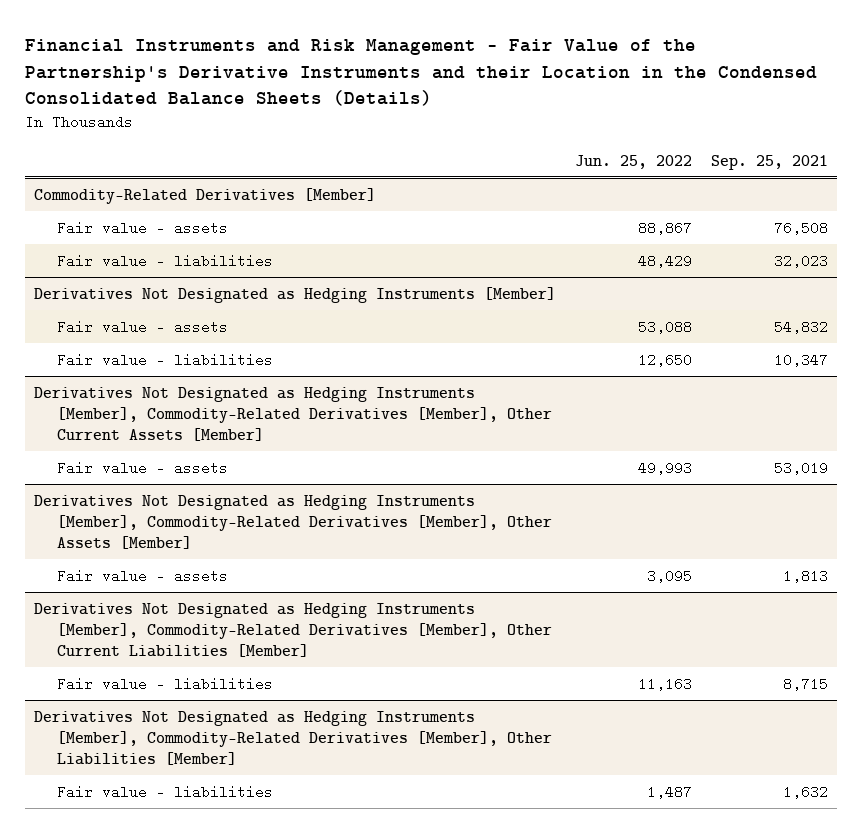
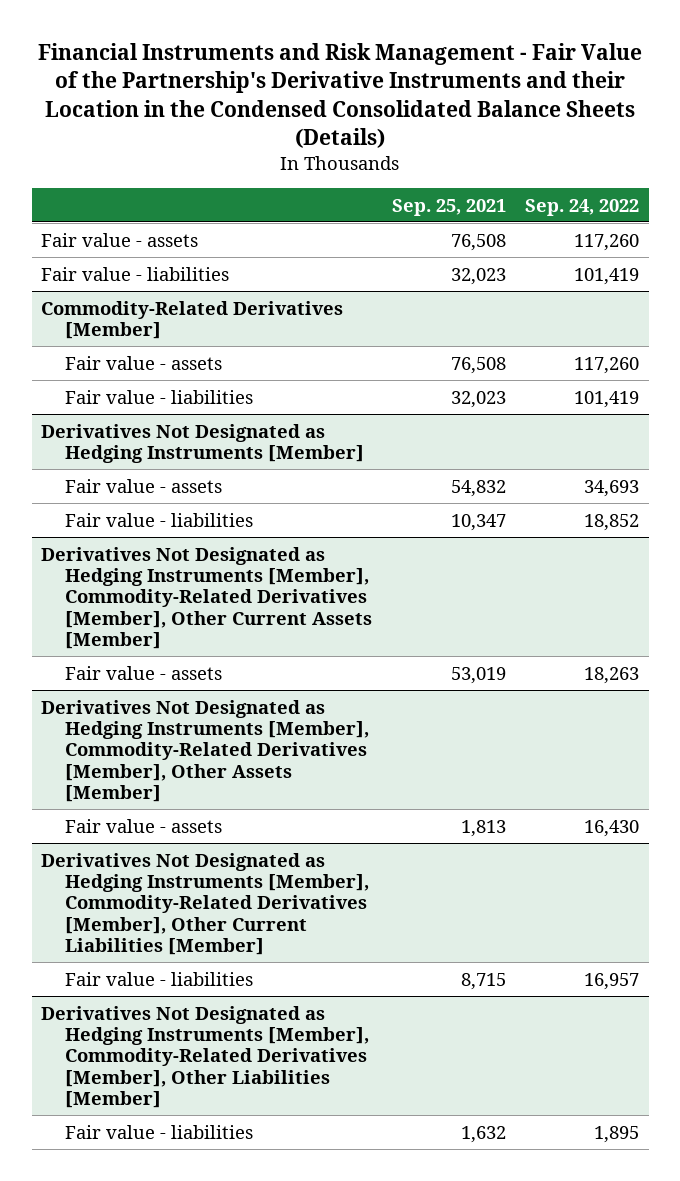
- | Jun. 25, 2022 | Sep. 25, 2021
+ | Sep. 25, 2021 | Sep. 24, 2022
+ Fair value - assets | 76,508 | 117,260
+ Fair value - liabilities | 32,023 | 101,419

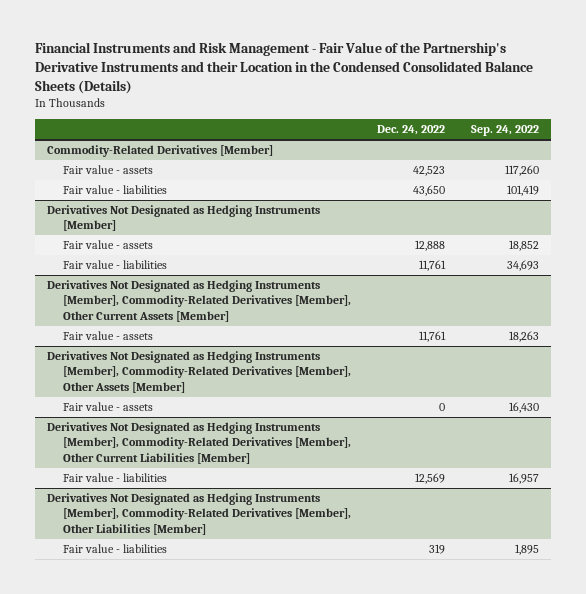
- | Sep. 25, 2021 | Sep. 24, 2022
+ | Dec. 24, 2022 | Sep. 24, 2022
- Fair value - assets | 76,508 | 117,260
- Fair value - liabilities | 32,023 | 101,419
@ Derivatives Not Designated as Hedging Instruments [Member]
- Fair value - assets | 54,832 | 34,693
- Fair value - liabilities | 10,347 | 18,852
+ Fair value - assets | 12,888 | 18,852
+ Fair value - liabilities | 11,761 | 34,693

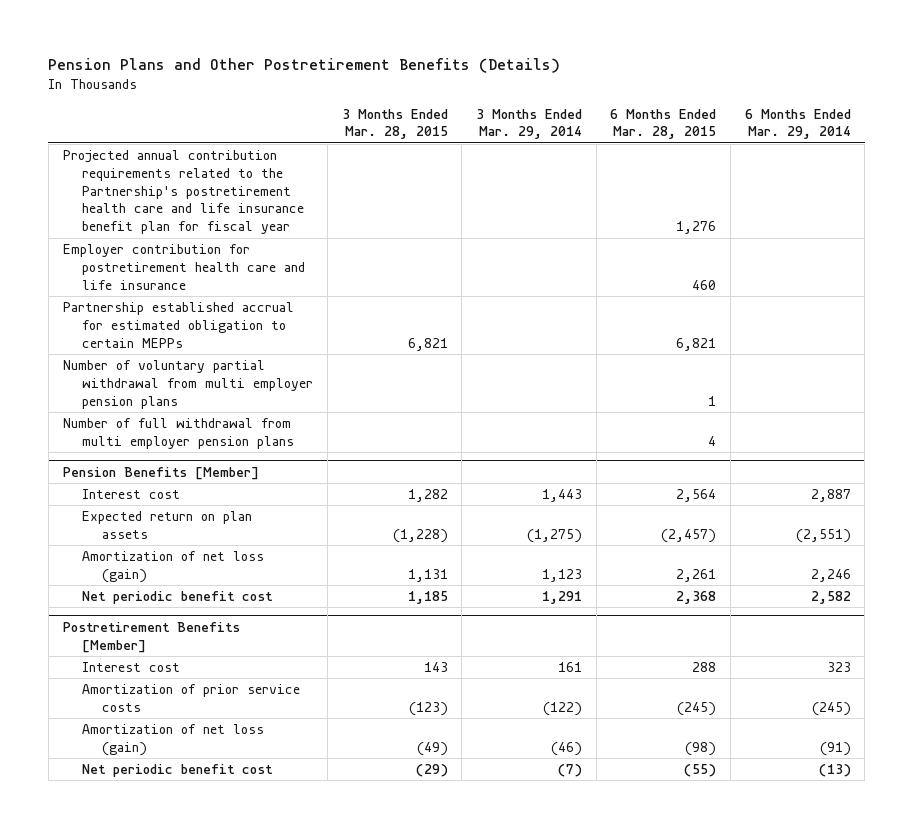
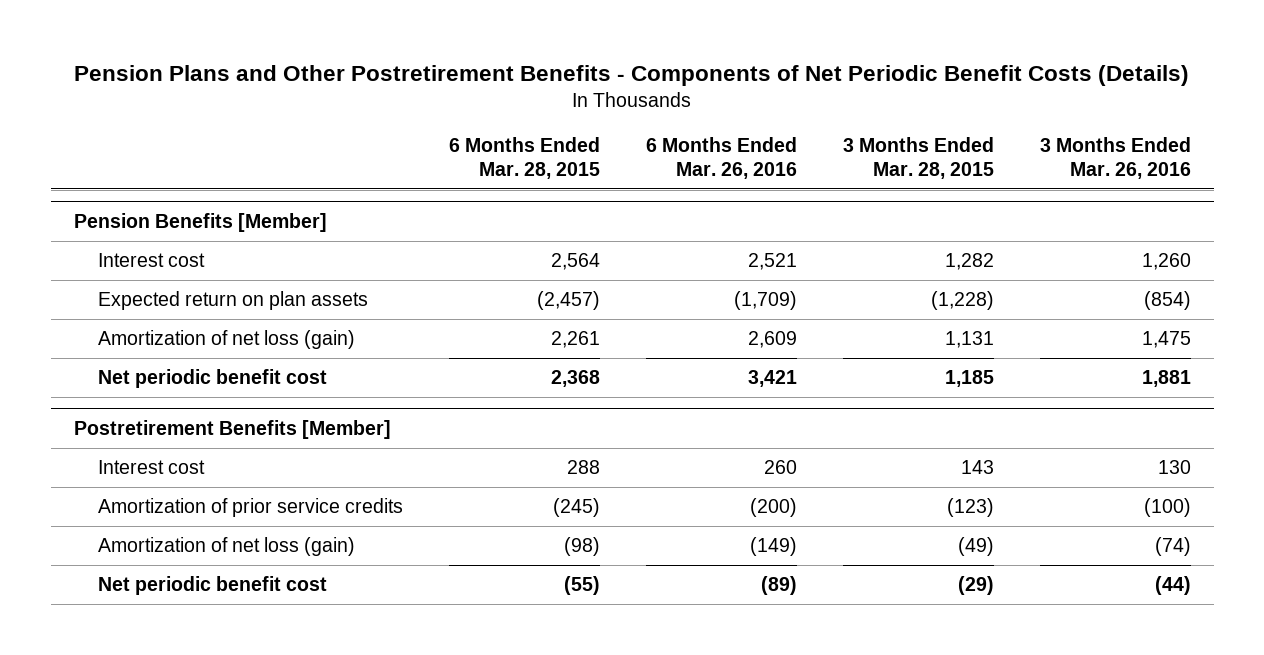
- Pension Plans and Other Postretirement Benefits (Details)
+ Pension Plans and Other Postretirement Benefits - Components of Net Periodic Benefit Costs (Details)
- | 3 Months Ended Mar. 28, 2015 | 3 Months Ended Mar. 29, 2014 | 6 Months Ended Mar. 28, 2015 | 6 Months Ended Mar. 29, 2014
+ | 6 Months Ended Mar. 28, 2015 | 6 Months Ended Mar. 26, 2016 | 3 Months Ended Mar. 28, 2015 | 3 Months Ended Mar. 26, 2016
- Projected annual contribution requirements related to the Partnership's postretirement health care and life insurance benefit plan for fiscal year | | | 1,276 |
- Employer contribution for postretirement health care and life insurance | | | 460 |
- Partnership established accrual for estimated obligation to certain MEPPs | 6,821 | | 6,821 |
- Number of voluntary partial withdrawal from multi employer pension plans | | | 1 |
- Number of full withdrawal from multi employer pension plans | | | 4 |
@ Postretirement Benefits [Member]
- Amortization of prior service costs | (123) | (122) | (245) | (245)
+ Amortization of prior service credits | (245) | (200) | (123) | (100)

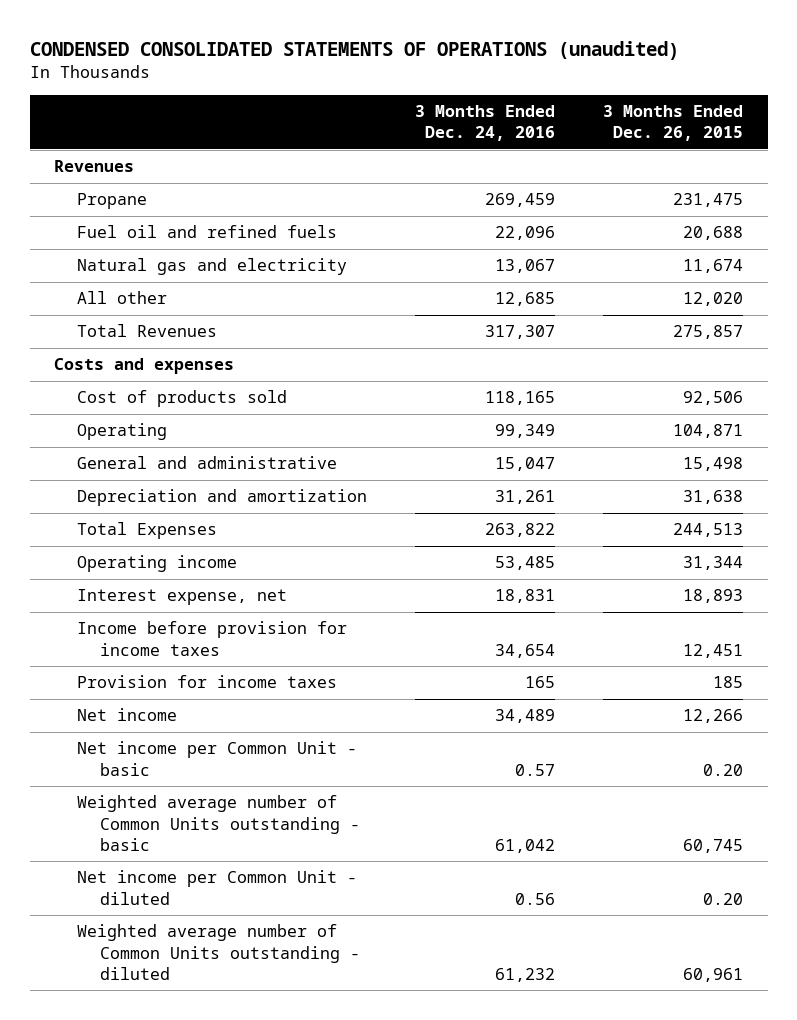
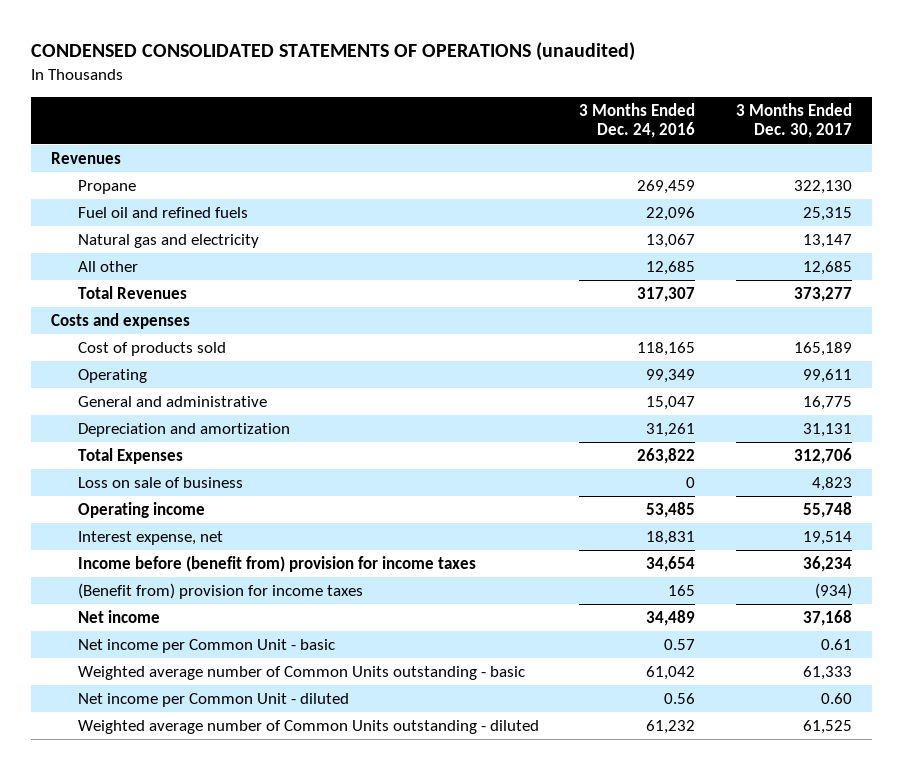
- | 3 Months Ended Dec. 24, 2016 | 3 Months Ended Dec. 26, 2015
+ | 3 Months Ended Dec. 24, 2016 | 3 Months Ended Dec. 30, 2017
+ Loss on sale of business | 0 | 4,823
- Income before provision for income taxes | 34,654 | 12,451
- Provision for income taxes | 165 | 185
+ Income before (benefit from) provision for income taxes | 34,654 | 36,234
+ (Benefit from) provision for income taxes | 165 | (934)

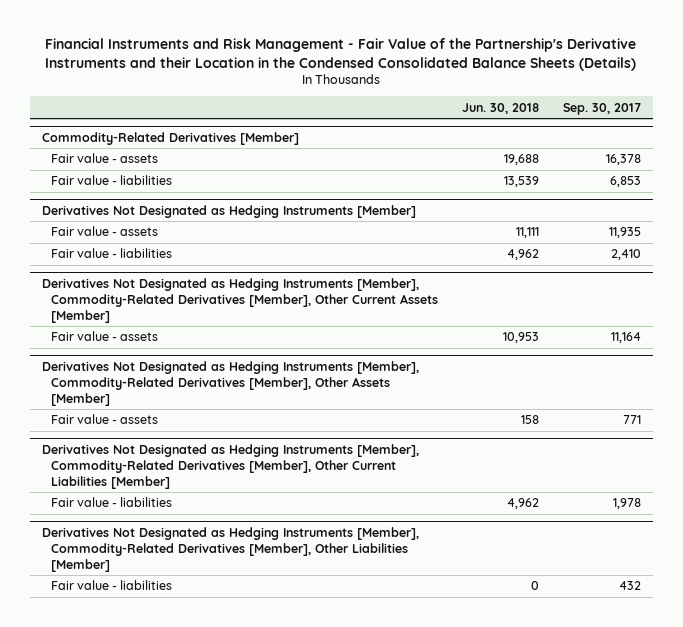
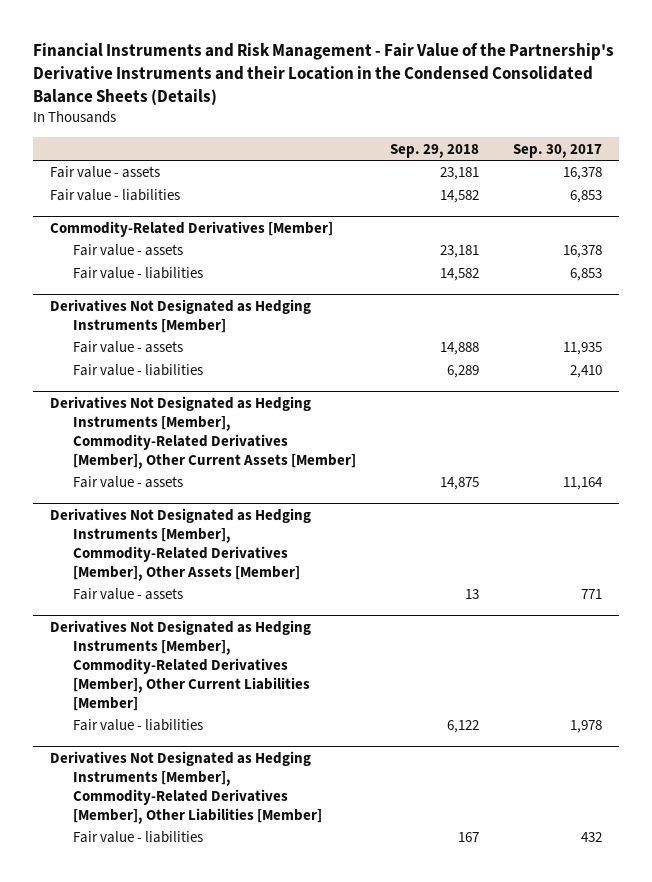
- | Jun. 30, 2018 | Sep. 30, 2017
+ | Sep. 29, 2018 | Sep. 30, 2017
+ Fair value - assets | 23,181 | 16,378
+ Fair value - liabilities | 14,582 | 6,853

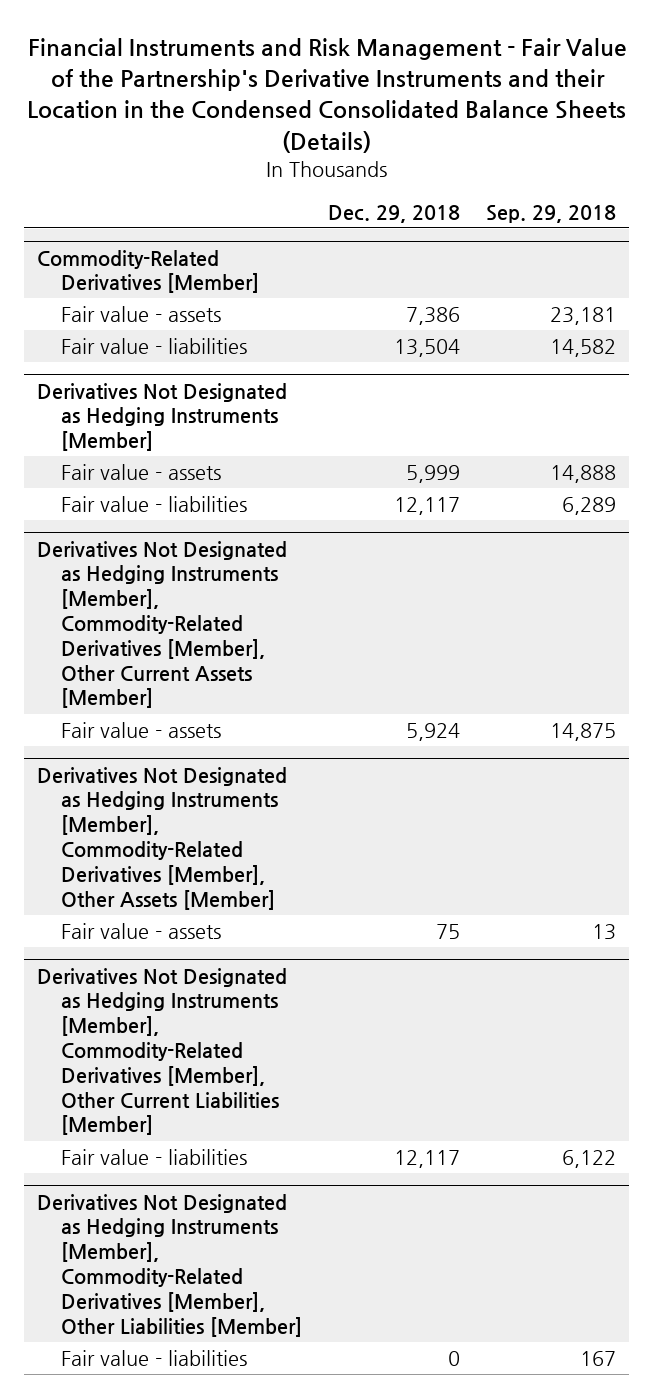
- | Sep. 29, 2018 | Sep. 30, 2017
+ | Dec. 29, 2018 | Sep. 29, 2018
- Fair value - assets | 23,181 | 16,378
- Fair value - liabilities | 14,582 | 6,853

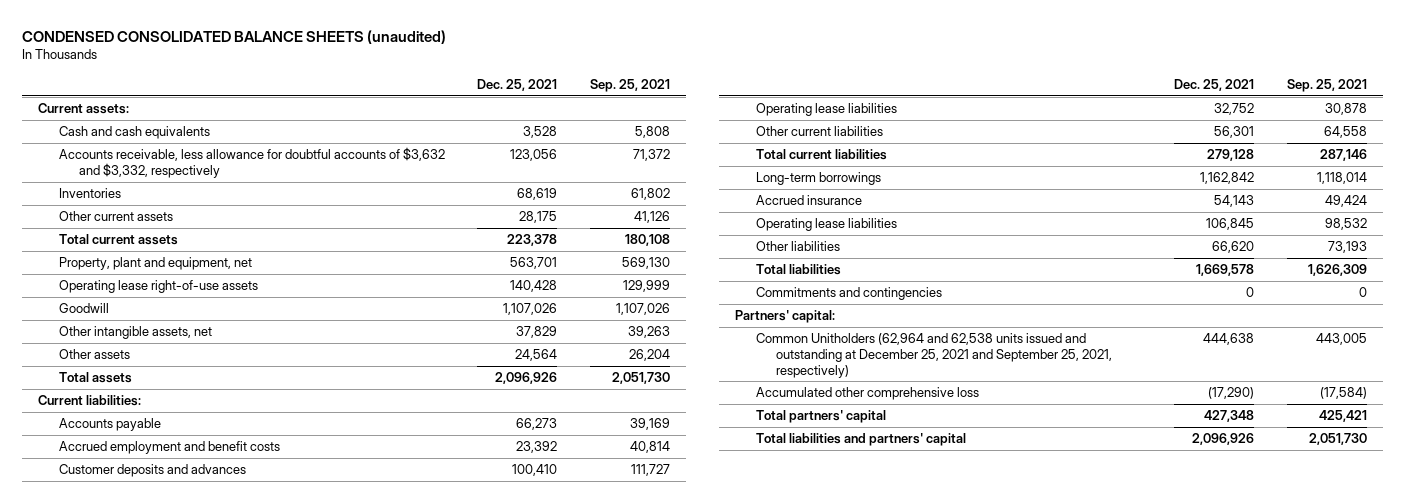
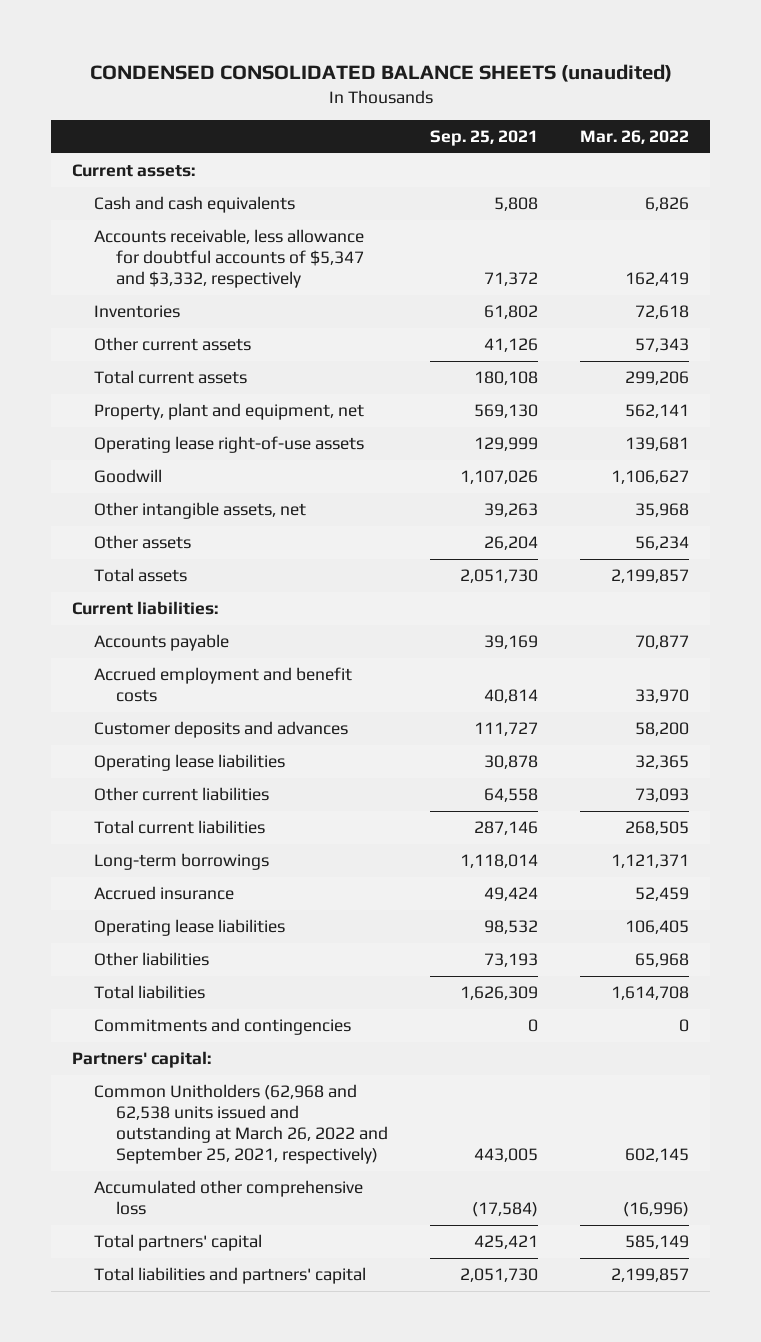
- | Dec. 25, 2021 | Sep. 25, 2021
+ | Sep. 25, 2021 | Mar. 26, 2022
- Accounts receivable, less allowance for doubtful accounts of $3,632 and $3,332, respectively | 123,056 | 71,372
+ Accounts receivable, less allowance for doubtful accounts of $5,347 and $3,332, respectively | 71,372 | 162,419
- Common Unitholders (62,964 and 62,538 units issued and outstanding at December 25, 2021 and September 25, 2021, respectively) | 444,638 | 443,005
+ Common Unitholders (62,968 and 62,538 units issued and outstanding at March 26, 2022 and September 25, 2021, respectively) | 443,005 | 602,145

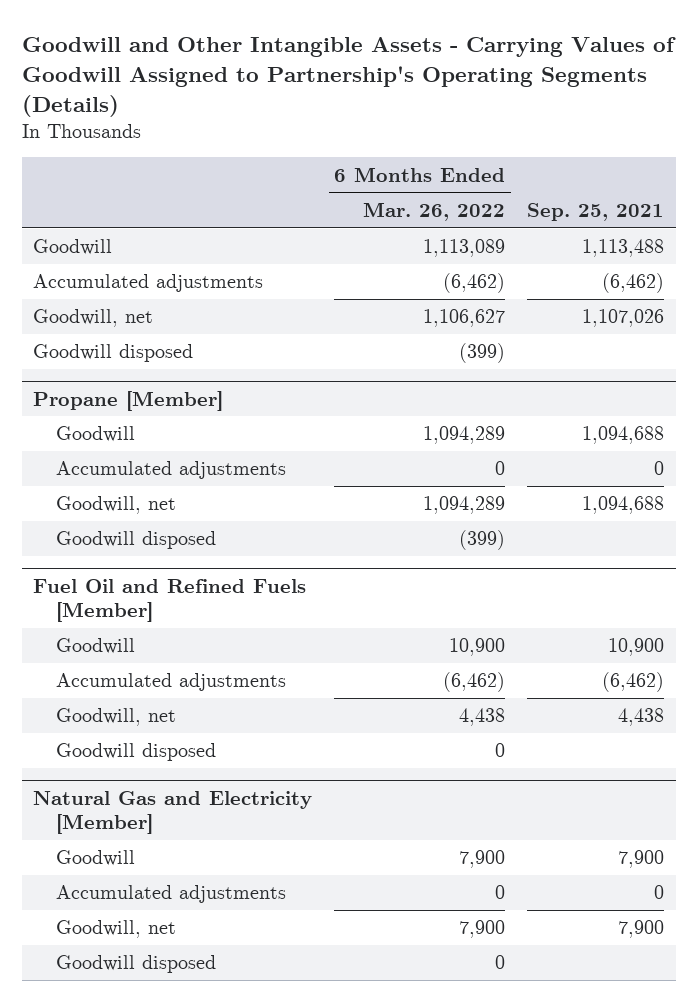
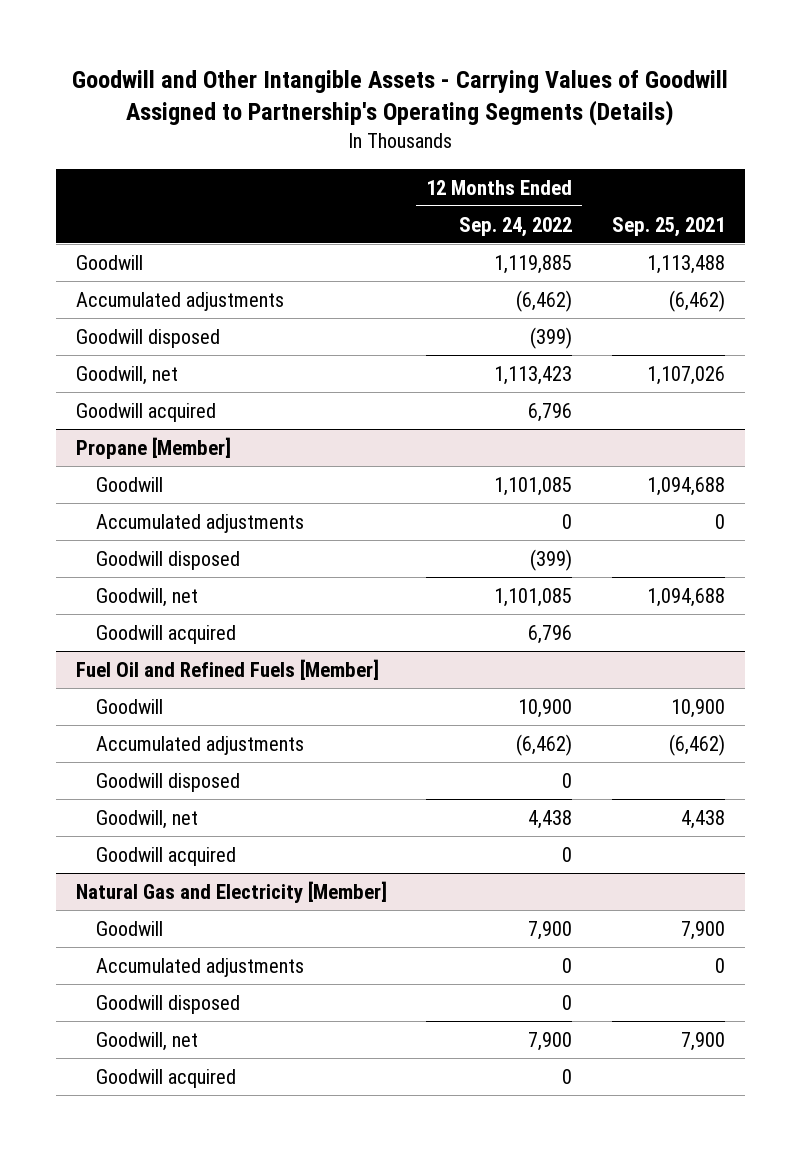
- | 6 Months Ended Mar. 26, 2022 | Sep. 25, 2021
+ | 12 Months Ended Sep. 24, 2022 | Sep. 25, 2021
moved down: Goodwill, net | 1,113,423 | 1,107,026
+ Goodwill acquired | 6,796 |
@ Propane [Member]
moved down: Goodwill, net | 1,101,085 | 1,094,688
+ Goodwill acquired | 6,796 |
@ Fuel Oil and Refined Fuels [Member]
moved down: Goodwill, net | 4,438 | 4,438
+ Goodwill acquired | 0 |
@ Natural Gas and Electricity [Member]
moved down: Goodwill, net | 7,900 | 7,900
+ Goodwill acquired | 0 |

